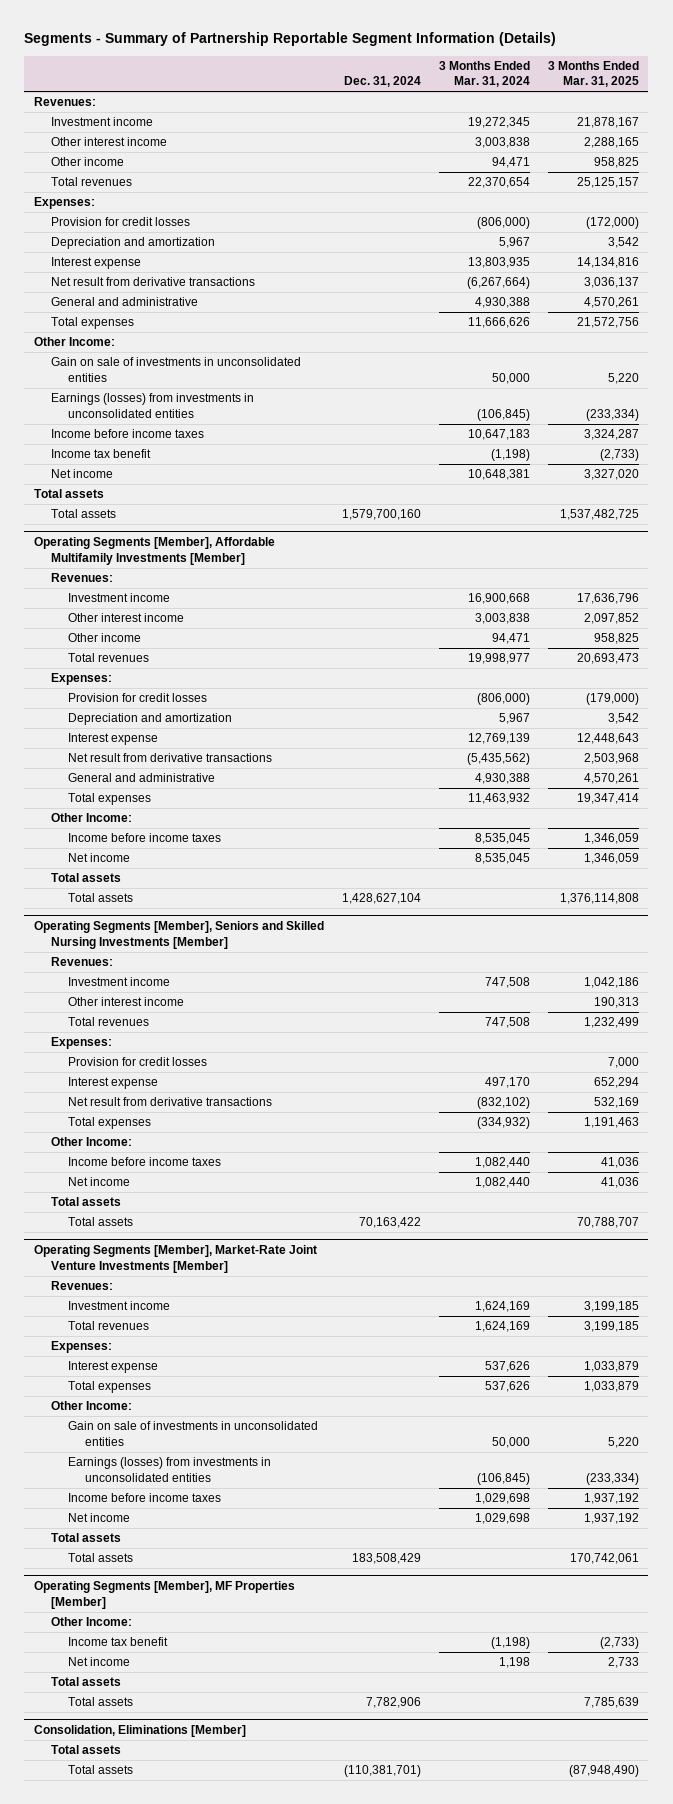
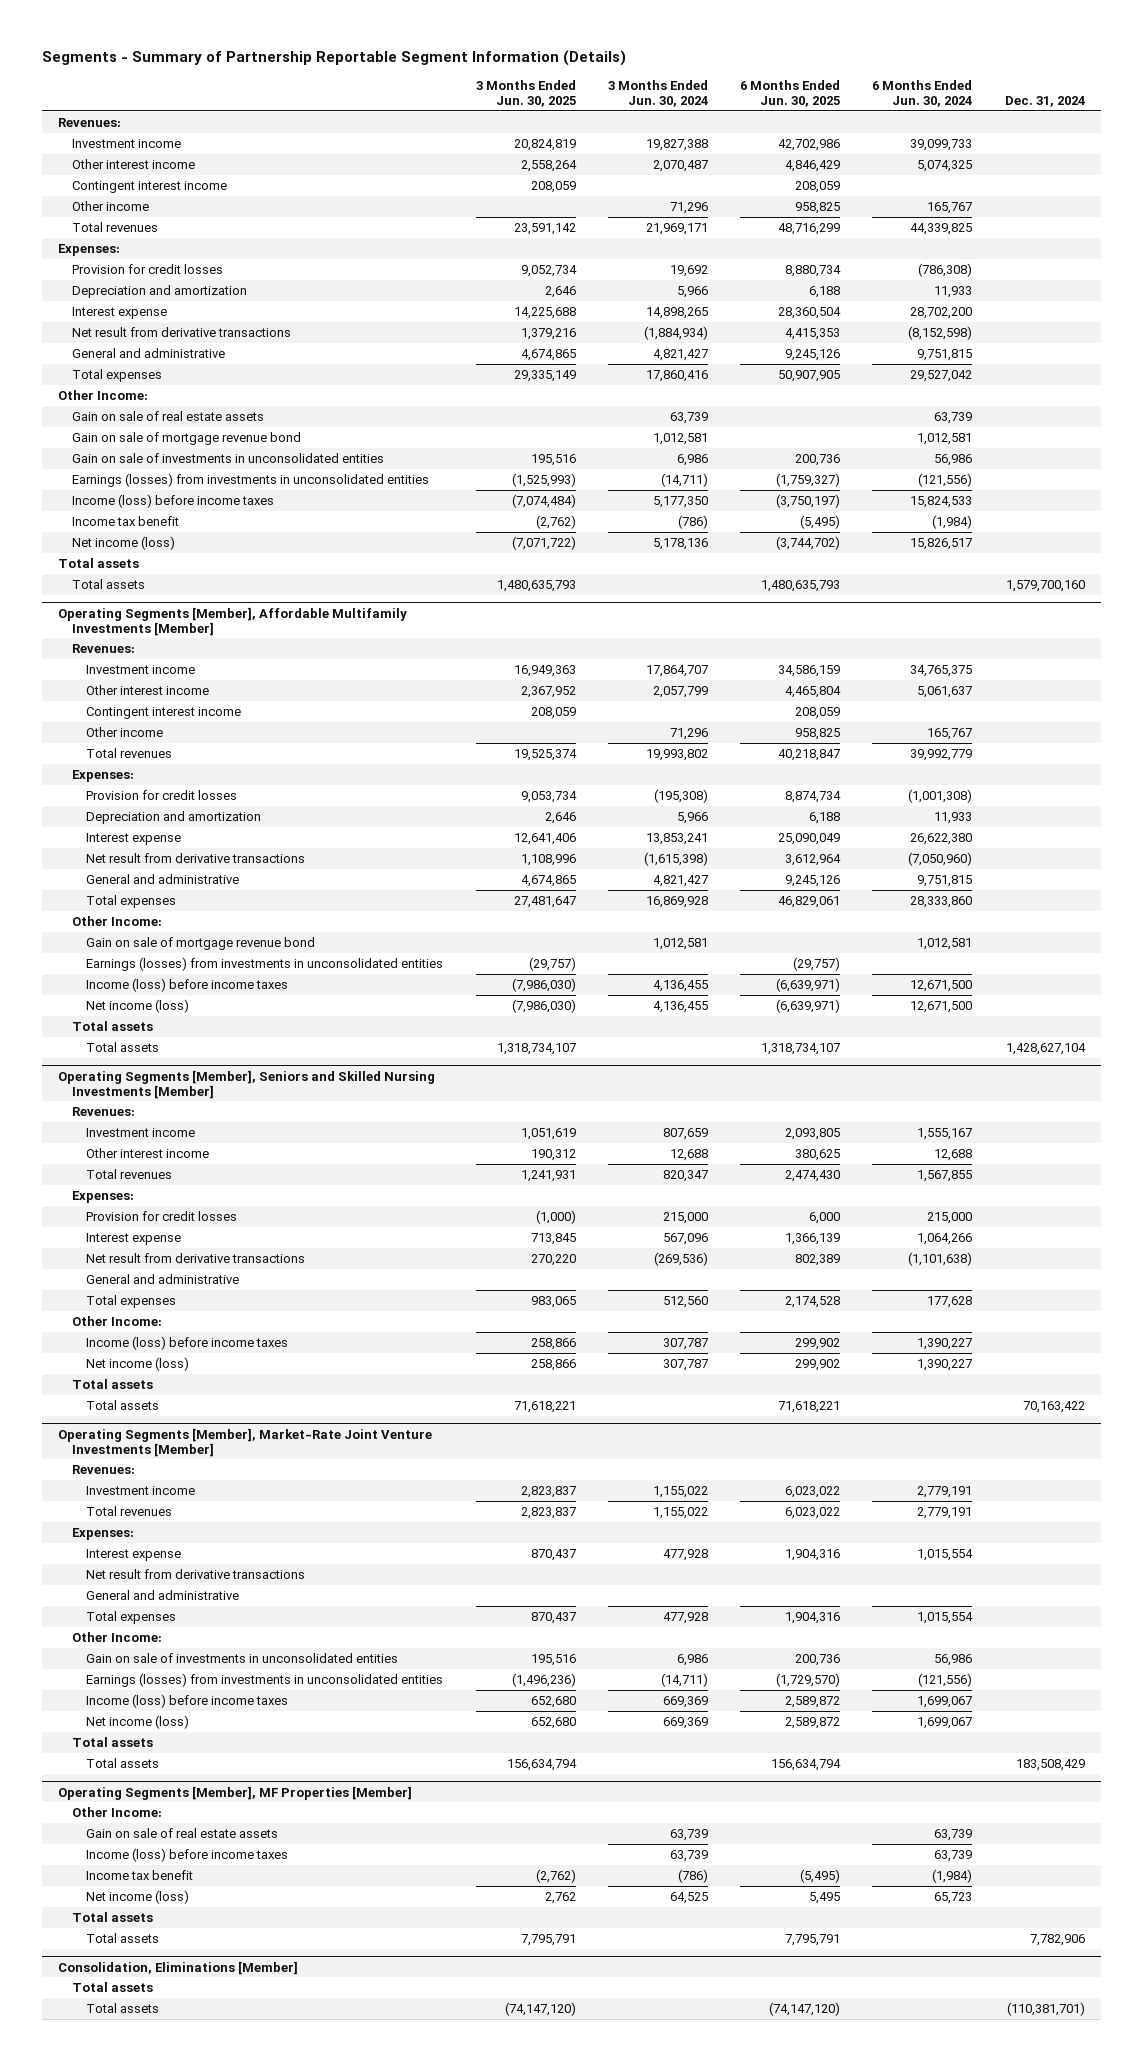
- | Dec. 31, 2024 | 3 Months Ended Mar. 31, 2024 | 3 Months Ended Mar. 31, 2025
+ | 3 Months Ended Jun. 30, 2025 | 3 Months Ended Jun. 30, 2024 | 6 Months Ended Jun. 30, 2025 | 6 Months Ended Jun. 30, 2024 | Dec. 31, 2024
+ Contingent interest income | 208,059 | | 208,059 | |
+ Gain on sale of real estate assets | | 63,739 | | 63,739 |
+ Gain on sale of mortgage revenue bond | | 1,012,581 | | 1,012,581 |
- Income before income taxes | | 10,647,183 | 3,324,287
+ Income (loss) before income taxes | (7,074,484) | 5,177,350 | (3,750,197) | 15,824,533 |
- Net income | | 10,648,381 | 3,327,020
+ Net income (loss) | (7,071,722) | 5,178,136 | (3,744,702) | 15,826,517 |
@ Operating Segments [Member], Affordable Multifamily Investments [Member]
+ Contingent interest income | 208,059 | | 208,059 | |
- Income before income taxes | | 8,535,045 | 1,346,059
- Net income | | 8,535,045 | 1,346,059
+ Gain on sale of mortgage revenue bond | | 1,012,581 | | 1,012,581 |
+ Earnings (losses) from investments in unconsolidated entities | (29,757) | | (29,757) | |
+ Income (loss) before income taxes | (7,986,030) | 4,136,455 | (6,639,971) | 12,671,500 |
+ Net income (loss) | (7,986,030) | 4,136,455 | (6,639,971) | 12,671,500 |
@ Operating Segments [Member], Seniors and Skilled Nursing Investments [Member]
+ General and administrative
- Income before income taxes | | 1,082,440 | 41,036
- Net income | | 1,082,440 | 41,036
+ Income (loss) before income taxes | 258,866 | 307,787 | 299,902 | 1,390,227 |
+ Net income (loss) | 258,866 | 307,787 | 299,902 | 1,390,227 |
@ Operating Segments [Member], Market-Rate Joint Venture Investments [Member]
+ Net result from derivative transactions
+ General and administrative
- Income before income taxes | | 1,029,698 | 1,937,192
- Net income | | 1,029,698 | 1,937,192
+ Income (loss) before income taxes | 652,680 | 669,369 | 2,589,872 | 1,699,067 |
+ Net income (loss) | 652,680 | 669,369 | 2,589,872 | 1,699,067 |
@ Operating Segments [Member], MF Properties [Member]
+ Gain on sale of real estate assets | | 63,739 | | 63,739 |
+ Income (loss) before income taxes | | 63,739 | | 63,739 |
- Net income | | 1,198 | 2,733
+ Net income (loss) | 2,762 | 64,525 | 5,495 | 65,723 |

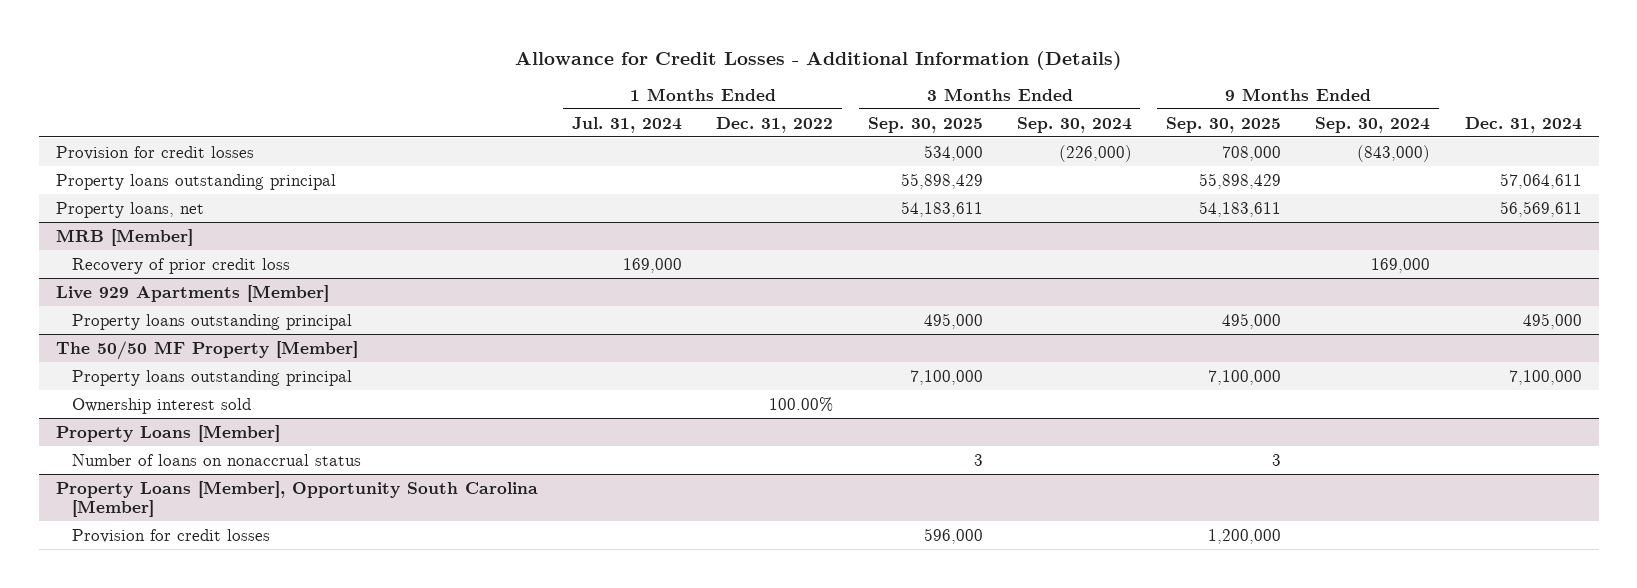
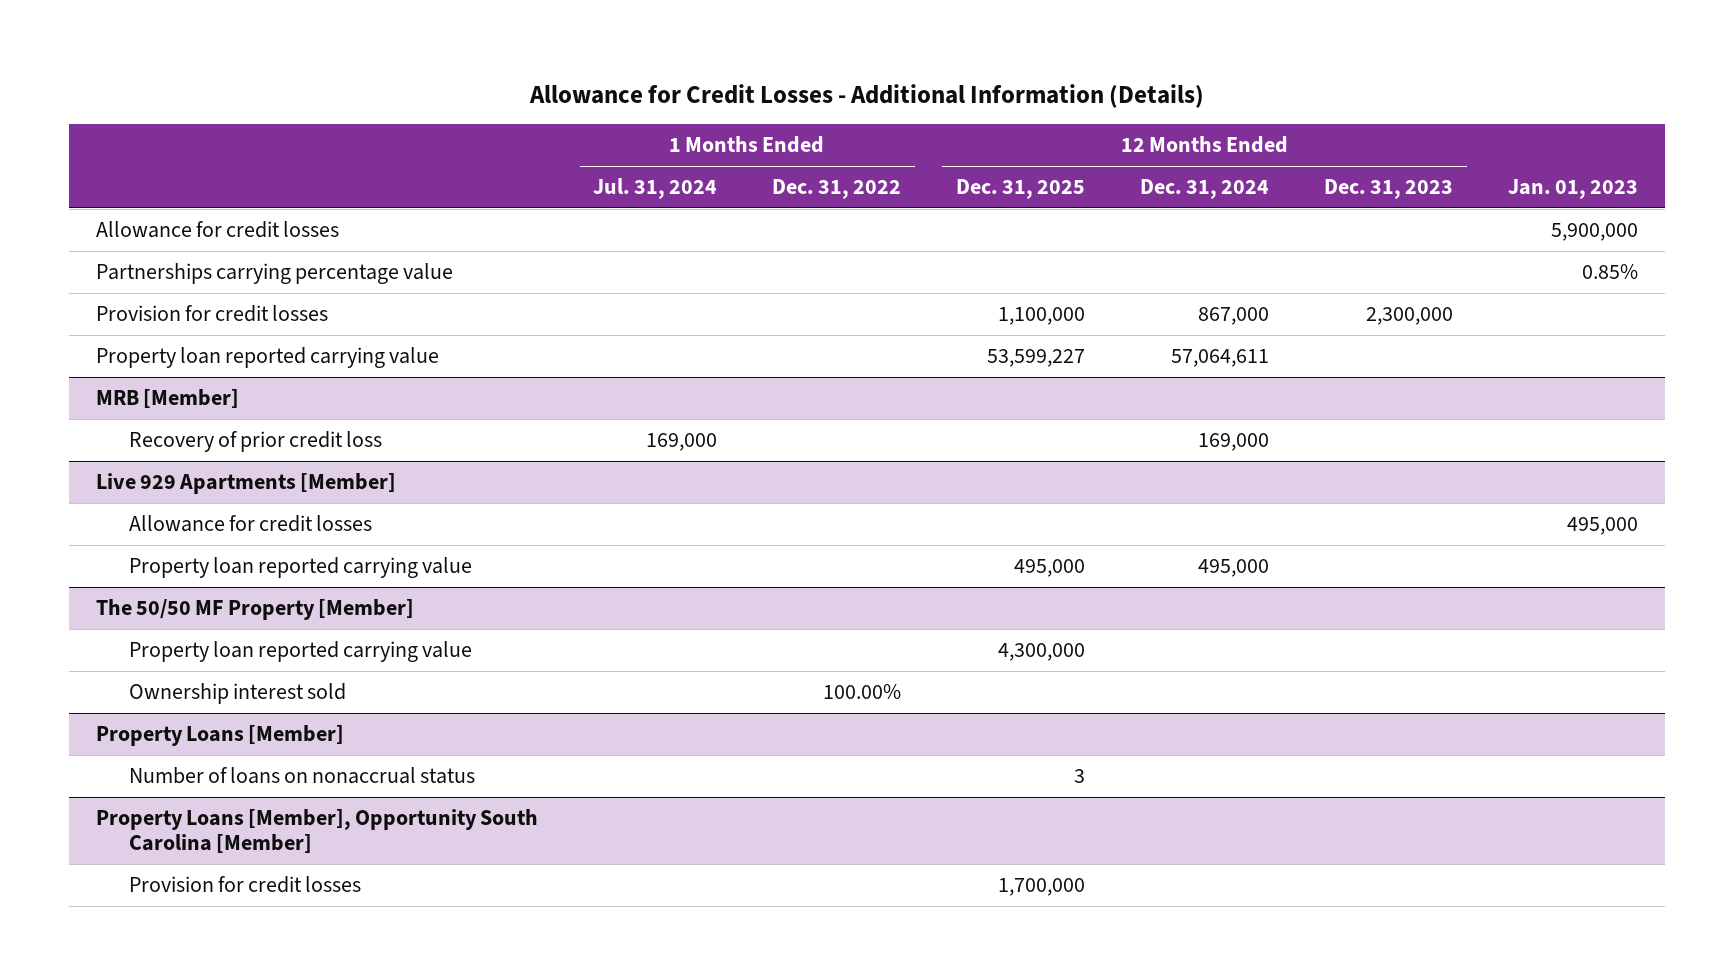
- | 1 Months Ended Jul. 31, 2024 | 1 Months Ended Dec. 31, 2022 | 3 Months Ended Sep. 30, 2025 | 3 Months Ended Sep. 30, 2024 | 9 Months Ended Sep. 30, 2025 | 9 Months Ended Sep. 30, 2024 | Dec. 31, 2024
+ | 1 Months Ended Jul. 31, 2024 | 1 Months Ended Dec. 31, 2022 | 12 Months Ended Dec. 31, 2025 | 12 Months Ended Dec. 31, 2024 | 12 Months Ended Dec. 31, 2023 | Jan. 01, 2023
+ Allowance for credit losses | | | | | | 5,900,000
+ Partnerships carrying percentage value | | | | | | 0.85%
- Property loans outstanding principal | | | 55,898,429 | | 55,898,429 | | 57,064,611
- Property loans, net | | | 54,183,611 | | 54,183,611 | | 56,569,611
+ Property loan reported carrying value | | | 53,599,227 | 57,064,611 | |
@ Live 929 Apartments [Member]
- Property loans outstanding principal | | | 495,000 | | 495,000 | | 495,000
+ Allowance for credit losses | | | | | | 495,000
+ Property loan reported carrying value | | | 495,000 | 495,000 | |
@ The 50/50 MF Property [Member]
- Property loans outstanding principal | | | 7,100,000 | | 7,100,000 | | 7,100,000
+ Property loan reported carrying value | | | 4,300,000 | | |

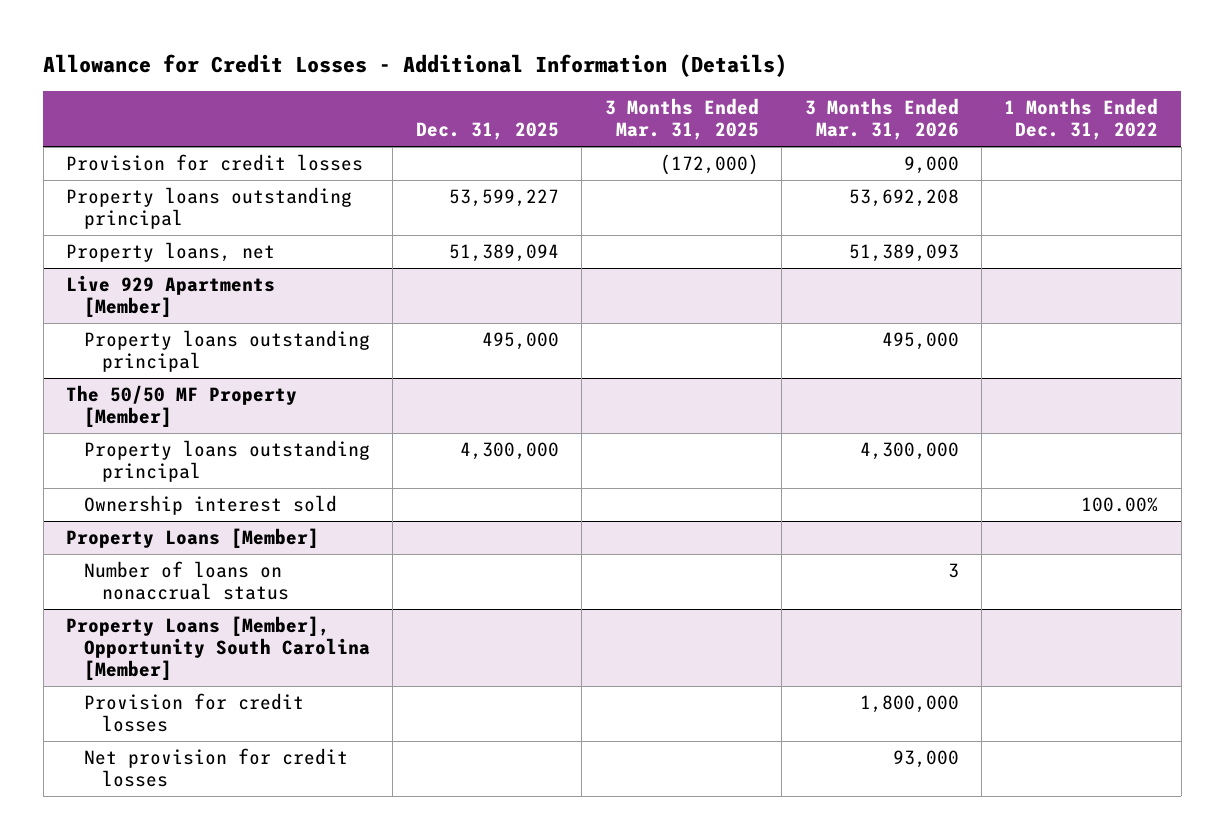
- | 1 Months Ended Jul. 31, 2024 | 1 Months Ended Dec. 31, 2022 | 12 Months Ended Dec. 31, 2025 | 12 Months Ended Dec. 31, 2024 | 12 Months Ended Dec. 31, 2023 | Jan. 01, 2023
+ | Dec. 31, 2025 | 3 Months Ended Mar. 31, 2025 | 3 Months Ended Mar. 31, 2026 | 1 Months Ended Dec. 31, 2022
- Allowance for credit losses | | | | | | 5,900,000
- Partnerships carrying percentage value | | | | | | 0.85%
- Property loan reported carrying value | | | 53,599,227 | 57,064,611 | |
- MRB [Member]
- Recovery of prior credit loss | 169,000 | | | 169,000 | |
+ Property loans outstanding principal | 53,599,227 | | 53,692,208 |
+ Property loans, net | 51,389,094 | | 51,389,093 |
@ Live 929 Apartments [Member]
- Allowance for credit losses | | | | | | 495,000
- Property loan reported carrying value | | | 495,000 | 495,000 | |
+ Property loans outstanding principal | 495,000 | | 495,000 |
@ The 50/50 MF Property [Member]
- Property loan reported carrying value | | | 4,300,000 | | |
+ Property loans outstanding principal | 4,300,000 | | 4,300,000 |
@ Property Loans [Member], Opportunity South Carolina [Member]
+ Net provision for credit losses | | | 93,000 |

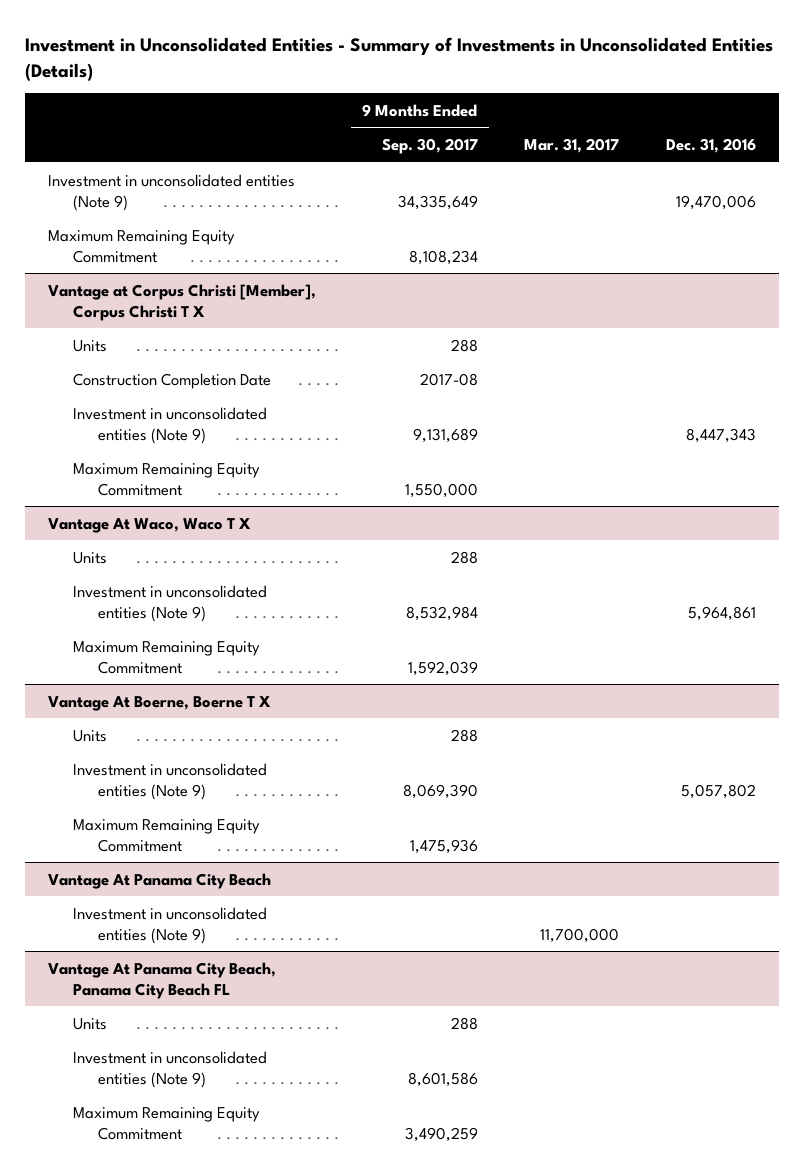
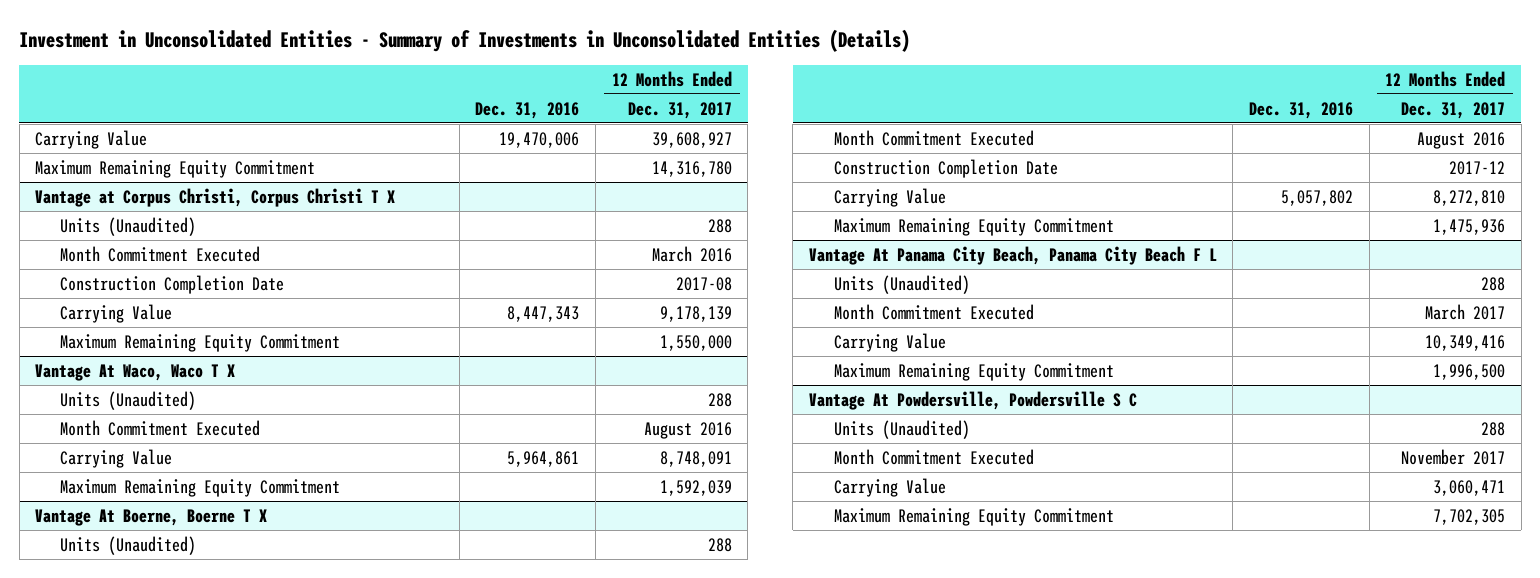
- | 9 Months Ended Sep. 30, 2017 | Mar. 31, 2017 | Dec. 31, 2016
+ | Dec. 31, 2016 | 12 Months Ended Dec. 31, 2017
- Investment in unconsolidated entities (Note 9) | 34,335,649 | | 19,470,006
+ Carrying Value | 19,470,006 | 39,608,927
- Vantage at Corpus Christi [Member], Corpus Christi T X
- Units | 288 | |
+ Vantage at Corpus Christi, Corpus Christi T X
+ Units (Unaudited) | | 288
+ Month Commitment Executed | | March 2016
- Investment in unconsolidated entities (Note 9) | 9,131,689 | | 8,447,343
+ Carrying Value | 8,447,343 | 9,178,139
@ Vantage At Waco, Waco T X
- Units | 288 | |
- Investment in unconsolidated entities (Note 9) | 8,532,984 | | 5,964,861
+ Units (Unaudited) | | 288
+ Month Commitment Executed | | August 2016
+ Carrying Value | 5,964,861 | 8,748,091
@ Vantage At Boerne, Boerne T X
- Units | 288 | |
- Investment in unconsolidated entities (Note 9) | 8,069,390 | | 5,057,802
+ Units (Unaudited) | | 288
+ Month Commitment Executed | | August 2016
+ Construction Completion Date | | 2017-12
+ Carrying Value | 5,057,802 | 8,272,810
- Vantage At Panama City Beach
- Investment in unconsolidated entities (Note 9) | | 11,700,000 |
- Vantage At Panama City Beach, Panama City Beach FL
- Units | 288 | |
- Investment in unconsolidated entities (Note 9) | 8,601,586 | |
- Maximum Remaining Equity Commitment | 3,490,259 | |
+ Vantage At Panama City Beach, Panama City Beach F L
+ Units (Unaudited) | | 288
+ Month Commitment Executed | | March 2017
+ Carrying Value | | 10,349,416
+ Maximum Remaining Equity Commitment | | 1,996,500
+ Vantage At Powdersville, Powdersville S C
+ Units (Unaudited) | | 288
+ Month Commitment Executed | | November 2017
+ Carrying Value | | 3,060,471
+ Maximum Remaining Equity Commitment | | 7,702,305

